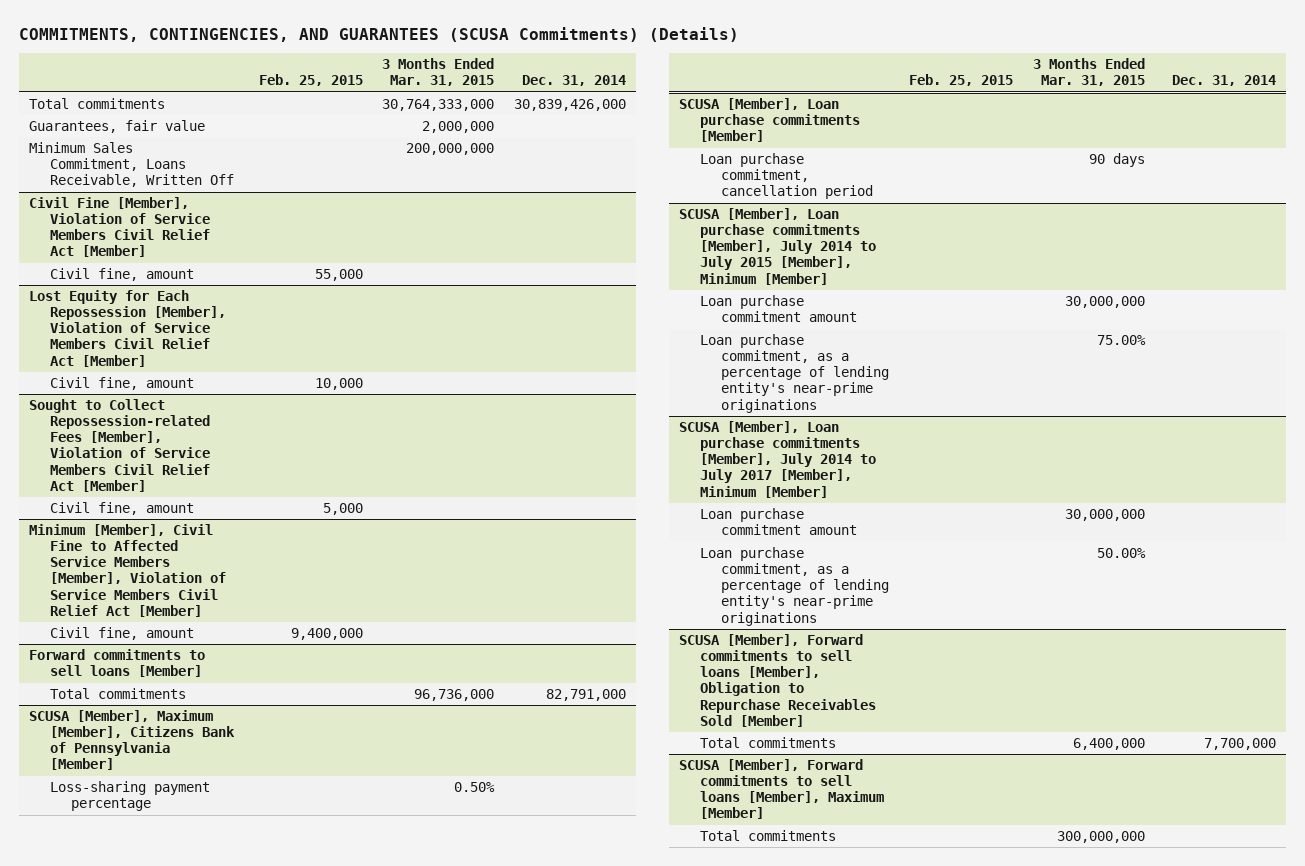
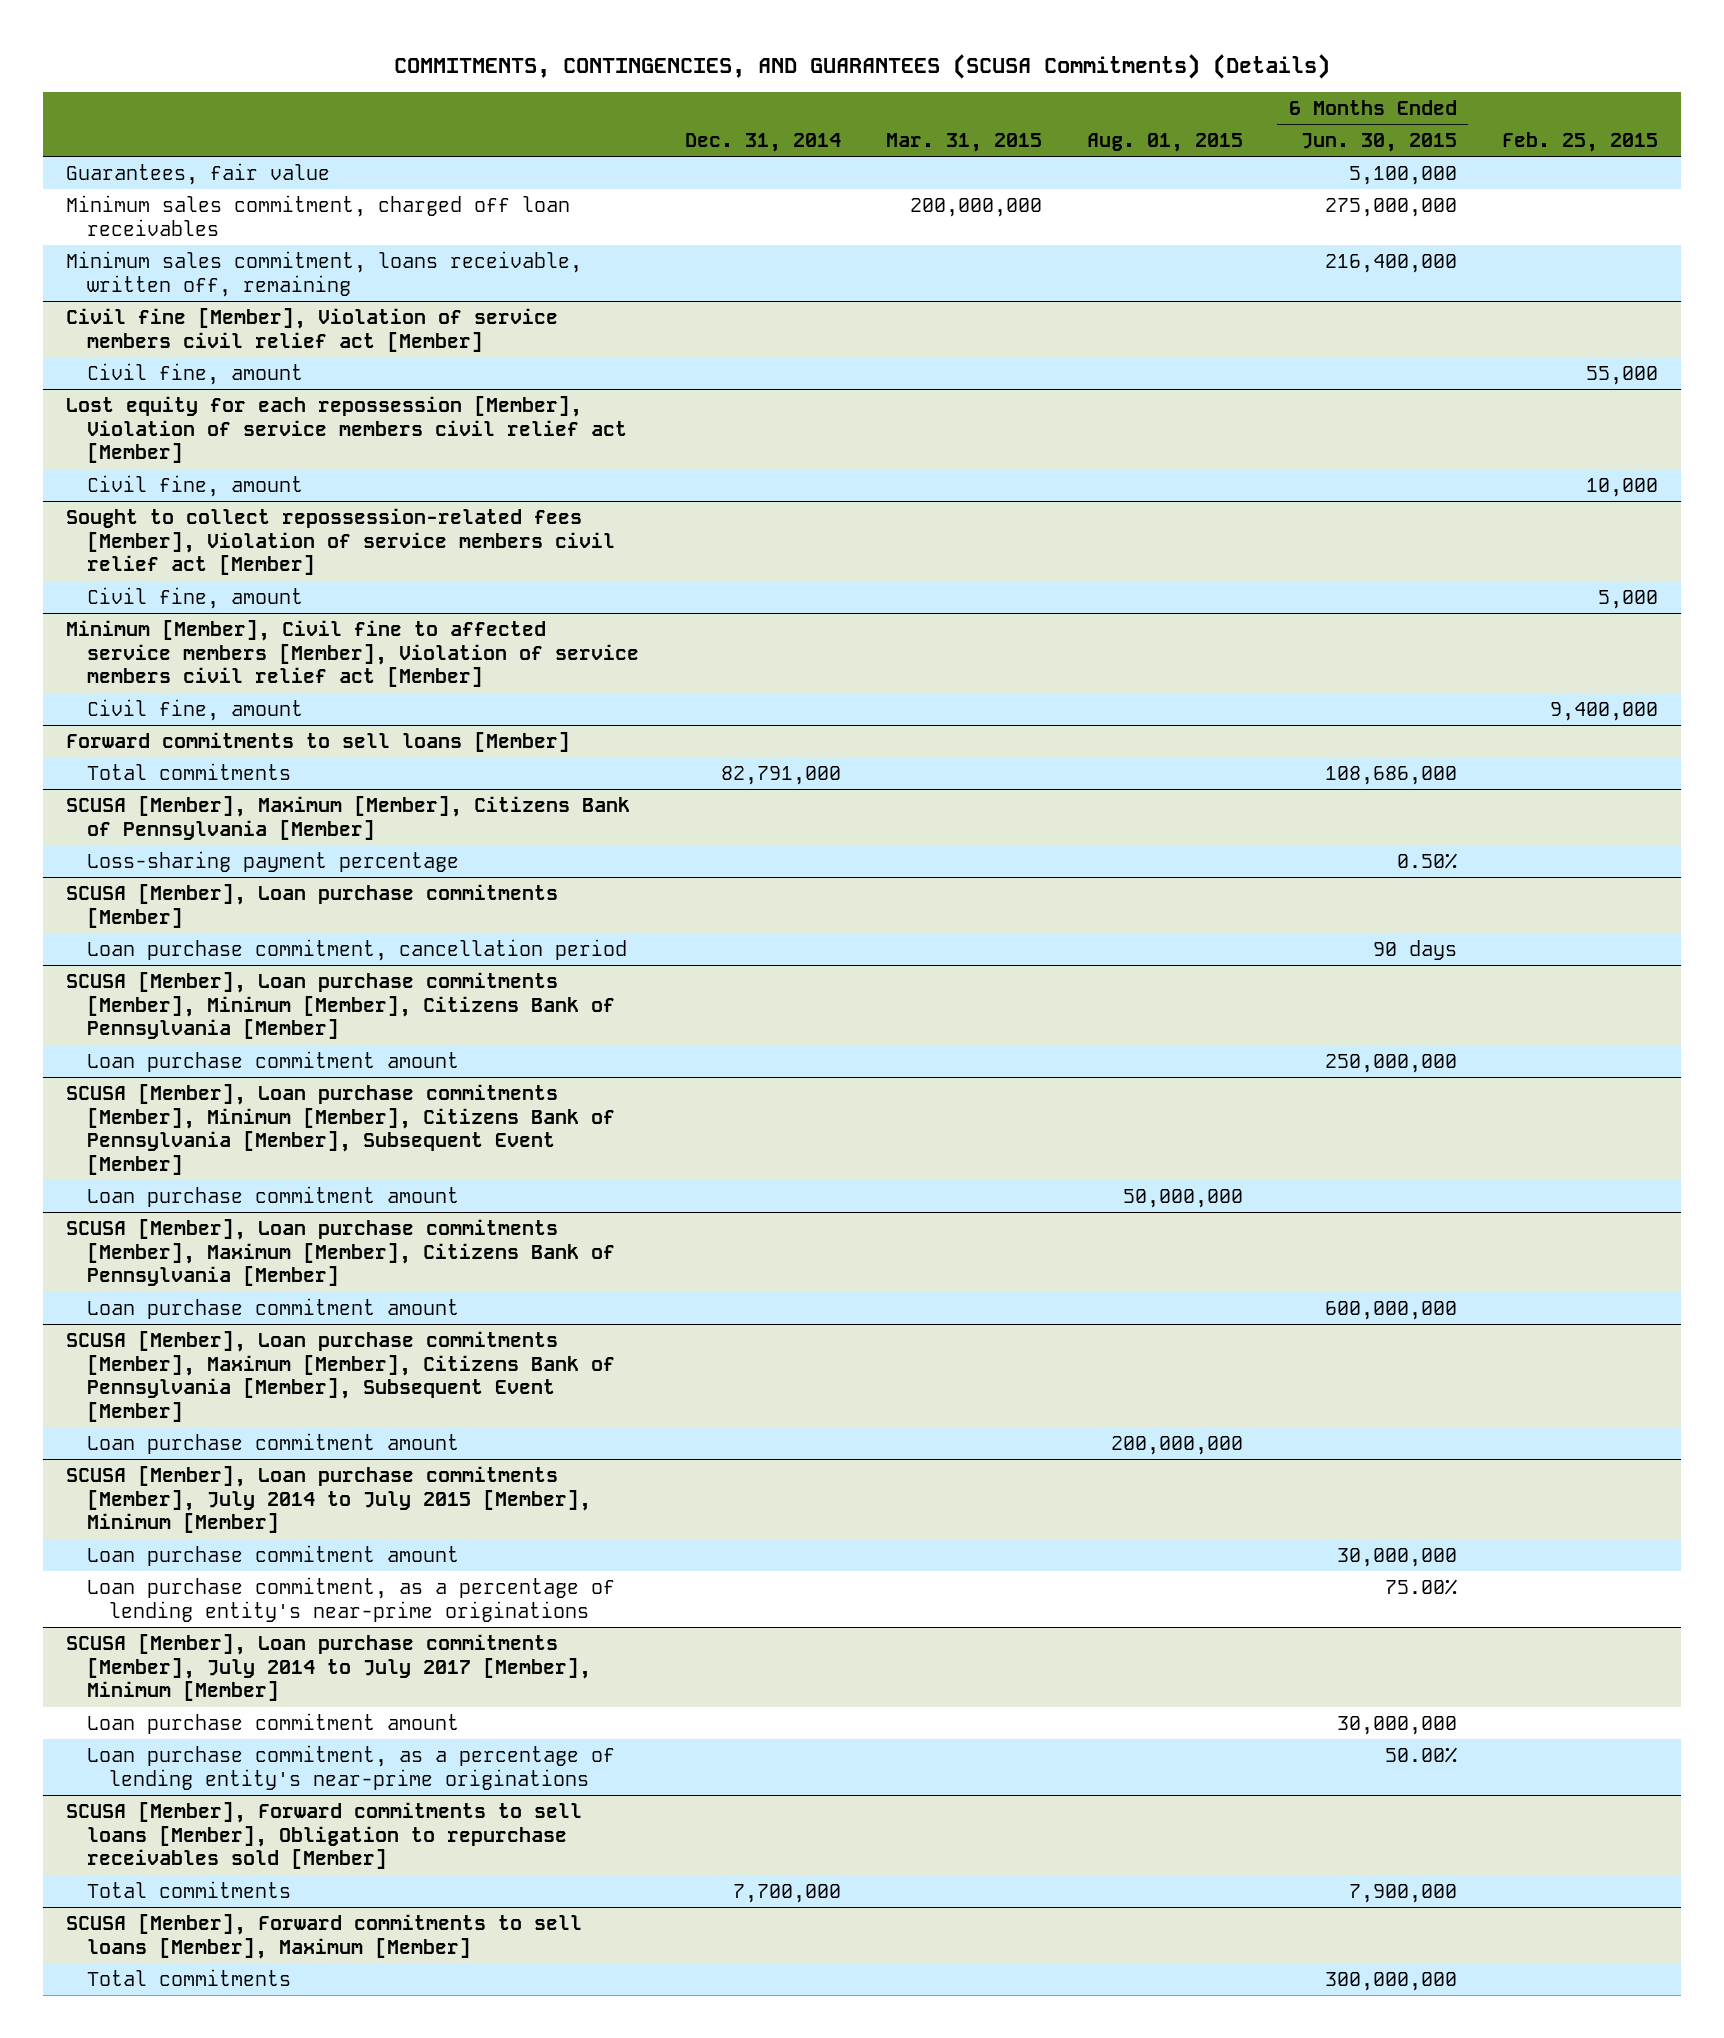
- | Feb. 25, 2015 | 3 Months Ended Mar. 31, 2015 | Dec. 31, 2014
+ | Dec. 31, 2014 | Mar. 31, 2015 | Aug. 01, 2015 | 6 Months Ended Jun. 30, 2015 | Feb. 25, 2015
- Total commitments | | 30,764,333,000 | 30,839,426,000
- Minimum Sales Commitment, Loans Receivable, Written Off | | 200,000,000 |
- Civil Fine [Member], Violation of Service Members Civil Relief Act [Member]
+ Minimum sales commitment, charged off loan receivables | | 200,000,000 | | 275,000,000 |
+ Minimum sales commitment, loans receivable, written off, remaining | | | | 216,400,000 |
+ Civil fine [Member], Violation of service members civil relief act [Member]
- Lost Equity for Each Repossession [Member], Violation of Service Members Civil Relief Act [Member]
+ Lost equity for each repossession [Member], Violation of service members civil relief act [Member]
- Sought to Collect Repossession-related Fees [Member], Violation of Service Members Civil Relief Act [Member]
+ Sought to collect repossession-related fees [Member], Violation of service members civil relief act [Member]
- Minimum [Member], Civil Fine to Affected Service Members [Member], Violation of Service Members Civil Relief Act [Member]
+ Minimum [Member], Civil fine to affected service members [Member], Violation of service members civil relief act [Member]
+ SCUSA [Member], Loan purchase commitments [Member], Minimum [Member], Citizens Bank of Pennsylvania [Member]
+ Loan purchase commitment amount | | | | 250,000,000 |
+ SCUSA [Member], Loan purchase commitments [Member], Minimum [Member], Citizens Bank of Pennsylvania [Member], Subsequent Event [Member]
+ Loan purchase commitment amount | | | 50,000,000 | |
+ SCUSA [Member], Loan purchase commitments [Member], Maximum [Member], Citizens Bank of Pennsylvania [Member]
+ Loan purchase commitment amount | | | | 600,000,000 |
+ SCUSA [Member], Loan purchase commitments [Member], Maximum [Member], Citizens Bank of Pennsylvania [Member], Subsequent Event [Member]
+ Loan purchase commitment amount | | | 200,000,000 | |
- SCUSA [Member], Forward commitments to sell loans [Member], Obligation to Repurchase Receivables Sold [Member]
+ SCUSA [Member], Forward commitments to sell loans [Member], Obligation to repurchase receivables sold [Member]

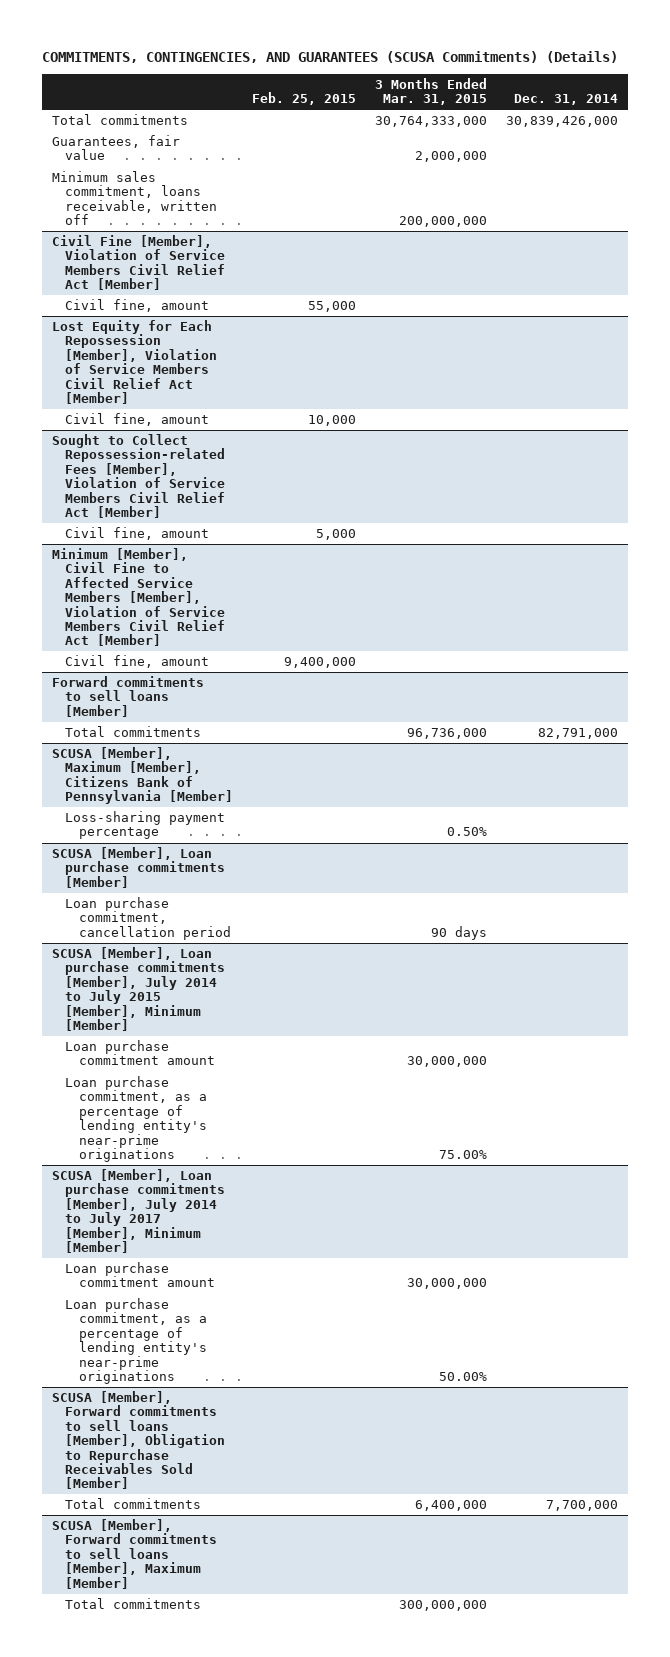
- | Dec. 31, 2014 | Mar. 31, 2015 | Aug. 01, 2015 | 6 Months Ended Jun. 30, 2015 | Feb. 25, 2015
+ | Feb. 25, 2015 | 3 Months Ended Mar. 31, 2015 | Dec. 31, 2014
+ Total commitments | | 30,764,333,000 | 30,839,426,000
- Minimum sales commitment, charged off loan receivables | | 200,000,000 | | 275,000,000 |
- Minimum sales commitment, loans receivable, written off, remaining | | | | 216,400,000 |
- Civil fine [Member], Violation of service members civil relief act [Member]
+ Minimum sales commitment, loans receivable, written off | | 200,000,000 |
+ Civil Fine [Member], Violation of Service Members Civil Relief Act [Member]
- Lost equity for each repossession [Member], Violation of service members civil relief act [Member]
+ Lost Equity for Each Repossession [Member], Violation of Service Members Civil Relief Act [Member]
- Sought to collect repossession-related fees [Member], Violation of service members civil relief act [Member]
+ Sought to Collect Repossession-related Fees [Member], Violation of Service Members Civil Relief Act [Member]
- Minimum [Member], Civil fine to affected service members [Member], Violation of service members civil relief act [Member]
+ Minimum [Member], Civil Fine to Affected Service Members [Member], Violation of Service Members Civil Relief Act [Member]
- SCUSA [Member], Loan purchase commitments [Member], Minimum [Member], Citizens Bank of Pennsylvania [Member]
- Loan purchase commitment amount | | | | 250,000,000 |
- SCUSA [Member], Loan purchase commitments [Member], Minimum [Member], Citizens Bank of Pennsylvania [Member], Subsequent Event [Member]
- Loan purchase commitment amount | | | 50,000,000 | |
- SCUSA [Member], Loan purchase commitments [Member], Maximum [Member], Citizens Bank of Pennsylvania [Member]
- Loan purchase commitment amount | | | | 600,000,000 |
- SCUSA [Member], Loan purchase commitments [Member], Maximum [Member], Citizens Bank of Pennsylvania [Member], Subsequent Event [Member]
- Loan purchase commitment amount | | | 200,000,000 | |
- SCUSA [Member], Forward commitments to sell loans [Member], Obligation to repurchase receivables sold [Member]
+ SCUSA [Member], Forward commitments to sell loans [Member], Obligation to Repurchase Receivables Sold [Member]

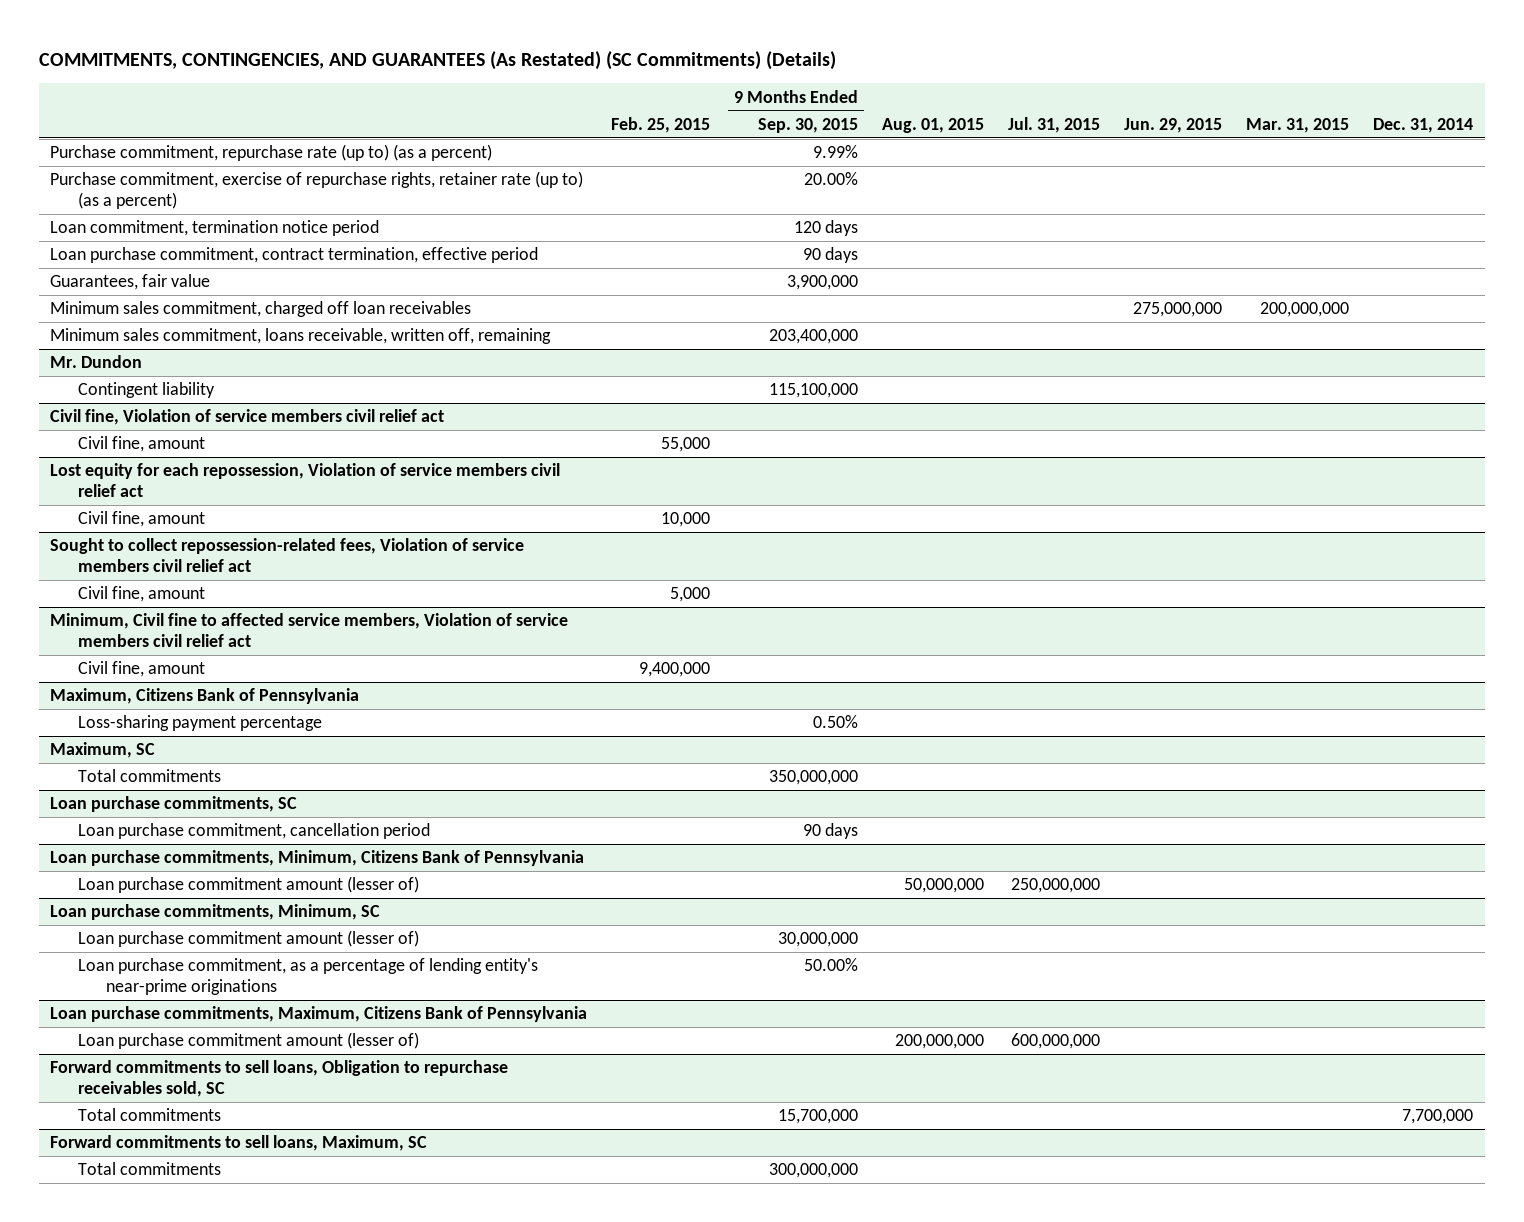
- COMMITMENTS, CONTINGENCIES, AND GUARANTEES (SCUSA Commitments) (Details)
+ COMMITMENTS, CONTINGENCIES, AND GUARANTEES (As Restated) (SC Commitments) (Details)
- | Feb. 25, 2015 | 3 Months Ended Mar. 31, 2015 | Dec. 31, 2014
+ | Feb. 25, 2015 | 9 Months Ended Sep. 30, 2015 | Aug. 01, 2015 | Jul. 31, 2015 | Jun. 29, 2015 | Mar. 31, 2015 | Dec. 31, 2014
- Total commitments | | 30,764,333,000 | 30,839,426,000
+ Purchase commitment, repurchase rate (up to) (as a percent) | | 9.99% | | | | |
+ Purchase commitment, exercise of repurchase rights, retainer rate (up to) (as a percent) | | 20.00% | | | | |
+ Loan commitment, termination notice period | | 120 days | | | | |
+ Loan purchase commitment, contract termination, effective period | | 90 days | | | | |
- Minimum sales commitment, loans receivable, written off | | 200,000,000 |
- Civil Fine [Member], Violation of Service Members Civil Relief Act [Member]
+ Minimum sales commitment, charged off loan receivables | | | | | 275,000,000 | 200,000,000 |
+ Minimum sales commitment, loans receivable, written off, remaining | | 203,400,000 | | | | |
+ Mr. Dundon
+ Contingent liability | | 115,100,000 | | | | |
+ Civil fine, Violation of service members civil relief act
- Lost Equity for Each Repossession [Member], Violation of Service Members Civil Relief Act [Member]
+ Lost equity for each repossession, Violation of service members civil relief act
- Sought to Collect Repossession-related Fees [Member], Violation of Service Members Civil Relief Act [Member]
+ Sought to collect repossession-related fees, Violation of service members civil relief act
- Minimum [Member], Civil Fine to Affected Service Members [Member], Violation of Service Members Civil Relief Act [Member]
+ Minimum, Civil fine to affected service members, Violation of service members civil relief act
- Forward commitments to sell loans [Member]
- Total commitments | | 96,736,000 | 82,791,000
- SCUSA [Member], Maximum [Member], Citizens Bank of Pennsylvania [Member]
+ Maximum, Citizens Bank of Pennsylvania
- SCUSA [Member], Loan purchase commitments [Member]
+ Maximum, SC
+ Total commitments | | 350,000,000 | | | | |
+ Loan purchase commitments, SC
- SCUSA [Member], Loan purchase commitments [Member], July 2014 to July 2015 [Member], Minimum [Member]
- Loan purchase commitment amount | | 30,000,000 |
- Loan purchase commitment, as a percentage of lending entity's near-prime originations | | 75.00% |
- SCUSA [Member], Loan purchase commitments [Member], July 2014 to July 2017 [Member], Minimum [Member]
- Loan purchase commitment amount | | 30,000,000 |
- Loan purchase commitment, as a percentage of lending entity's near-prime originations | | 50.00% |
- SCUSA [Member], Forward commitments to sell loans [Member], Obligation to Repurchase Receivables Sold [Member]
+ Loan purchase commitments, Minimum, Citizens Bank of Pennsylvania
+ Loan purchase commitment amount (lesser of) | | | 50,000,000 | 250,000,000 | | |
+ Loan purchase commitments, Minimum, SC
+ Loan purchase commitment amount (lesser of) | | 30,000,000 | | | | |
+ Loan purchase commitment, as a percentage of lending entity's near-prime originations | | 50.00% | | | | |
+ Loan purchase commitments, Maximum, Citizens Bank of Pennsylvania
+ Loan purchase commitment amount (lesser of) | | | 200,000,000 | 600,000,000 | | |
+ Forward commitments to sell loans, Obligation to repurchase receivables sold, SC
- SCUSA [Member], Forward commitments to sell loans [Member], Maximum [Member]
+ Forward commitments to sell loans, Maximum, SC

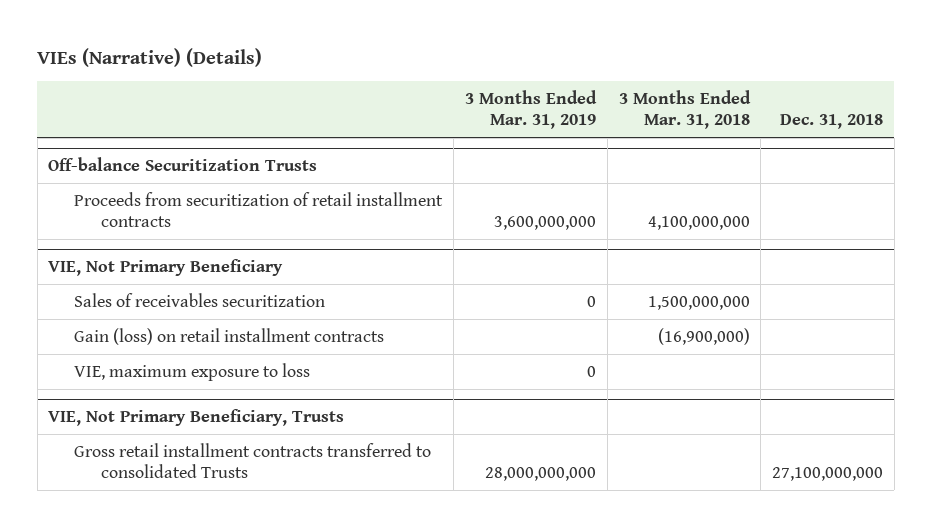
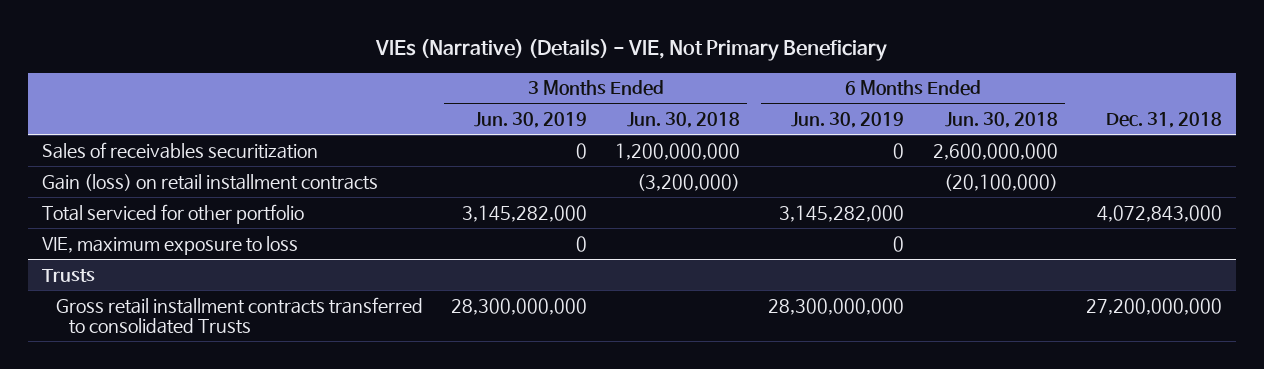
- VIEs (Narrative) (Details)
+ VIEs (Narrative) (Details) - VIE, Not Primary Beneficiary
- | 3 Months Ended Mar. 31, 2019 | 3 Months Ended Mar. 31, 2018 | Dec. 31, 2018
+ | 3 Months Ended Jun. 30, 2019 | 3 Months Ended Jun. 30, 2018 | 6 Months Ended Jun. 30, 2019 | 6 Months Ended Jun. 30, 2018 | Dec. 31, 2018
- Off-balance Securitization Trusts
- Proceeds from securitization of retail installment contracts | 3,600,000,000 | 4,100,000,000 |
- VIE, Not Primary Beneficiary
- Sales of receivables securitization | 0 | 1,500,000,000 |
- Gain (loss) on retail installment contracts | | (16,900,000) |
- VIE, maximum exposure to loss | 0 | |
- VIE, Not Primary Beneficiary, Trusts
- Gross retail installment contracts transferred to consolidated Trusts | 28,000,000,000 | | 27,100,000,000
+ Sales of receivables securitization | 0 | 1,200,000,000 | 0 | 2,600,000,000 |
+ Gain (loss) on retail installment contracts | | (3,200,000) | | (20,100,000) |
+ Total serviced for other portfolio | 3,145,282,000 | | 3,145,282,000 | | 4,072,843,000
+ VIE, maximum exposure to loss | 0 | | 0 | |
+ Trusts
+ Gross retail installment contracts transferred to consolidated Trusts | 28,300,000,000 | | 28,300,000,000 | | 27,200,000,000

